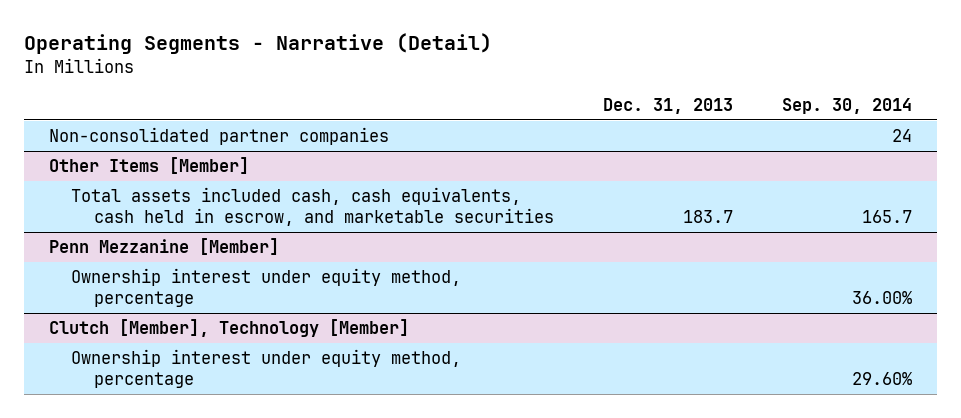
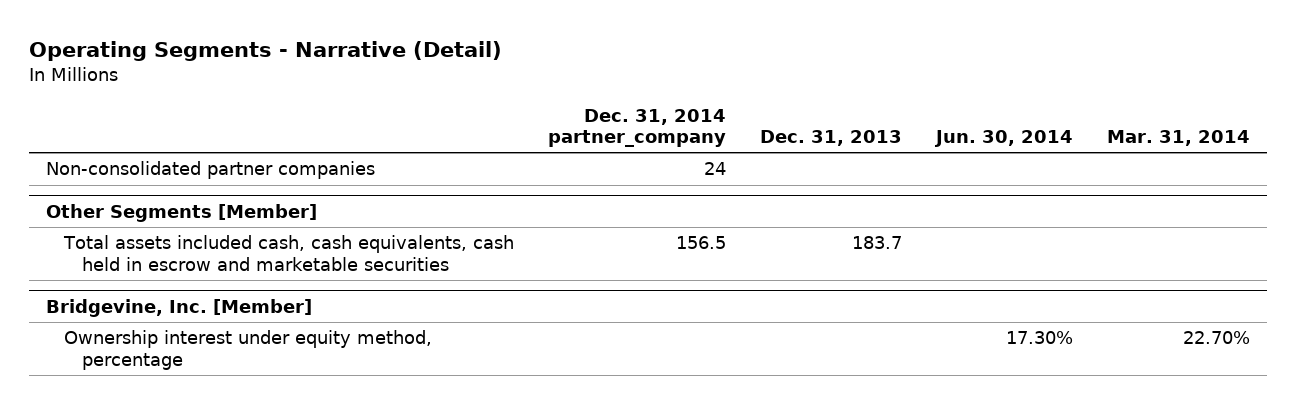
- | Dec. 31, 2013 | Sep. 30, 2014
+ | Dec. 31, 2014 partner_company | Dec. 31, 2013 | Jun. 30, 2014 | Mar. 31, 2014
- Other Items [Member]
- Total assets included cash, cash equivalents, cash held in escrow, and marketable securities | 183.7 | 165.7
- Penn Mezzanine [Member]
- Ownership interest under equity method, percentage | | 36.00%
- Clutch [Member], Technology [Member]
- Ownership interest under equity method, percentage | | 29.60%
+ Other Segments [Member]
+ Total assets included cash, cash equivalents, cash held in escrow and marketable securities | 156.5 | 183.7 | |
+ Bridgevine, Inc. [Member]
+ Ownership interest under equity method, percentage | | | 17.30% | 22.70%

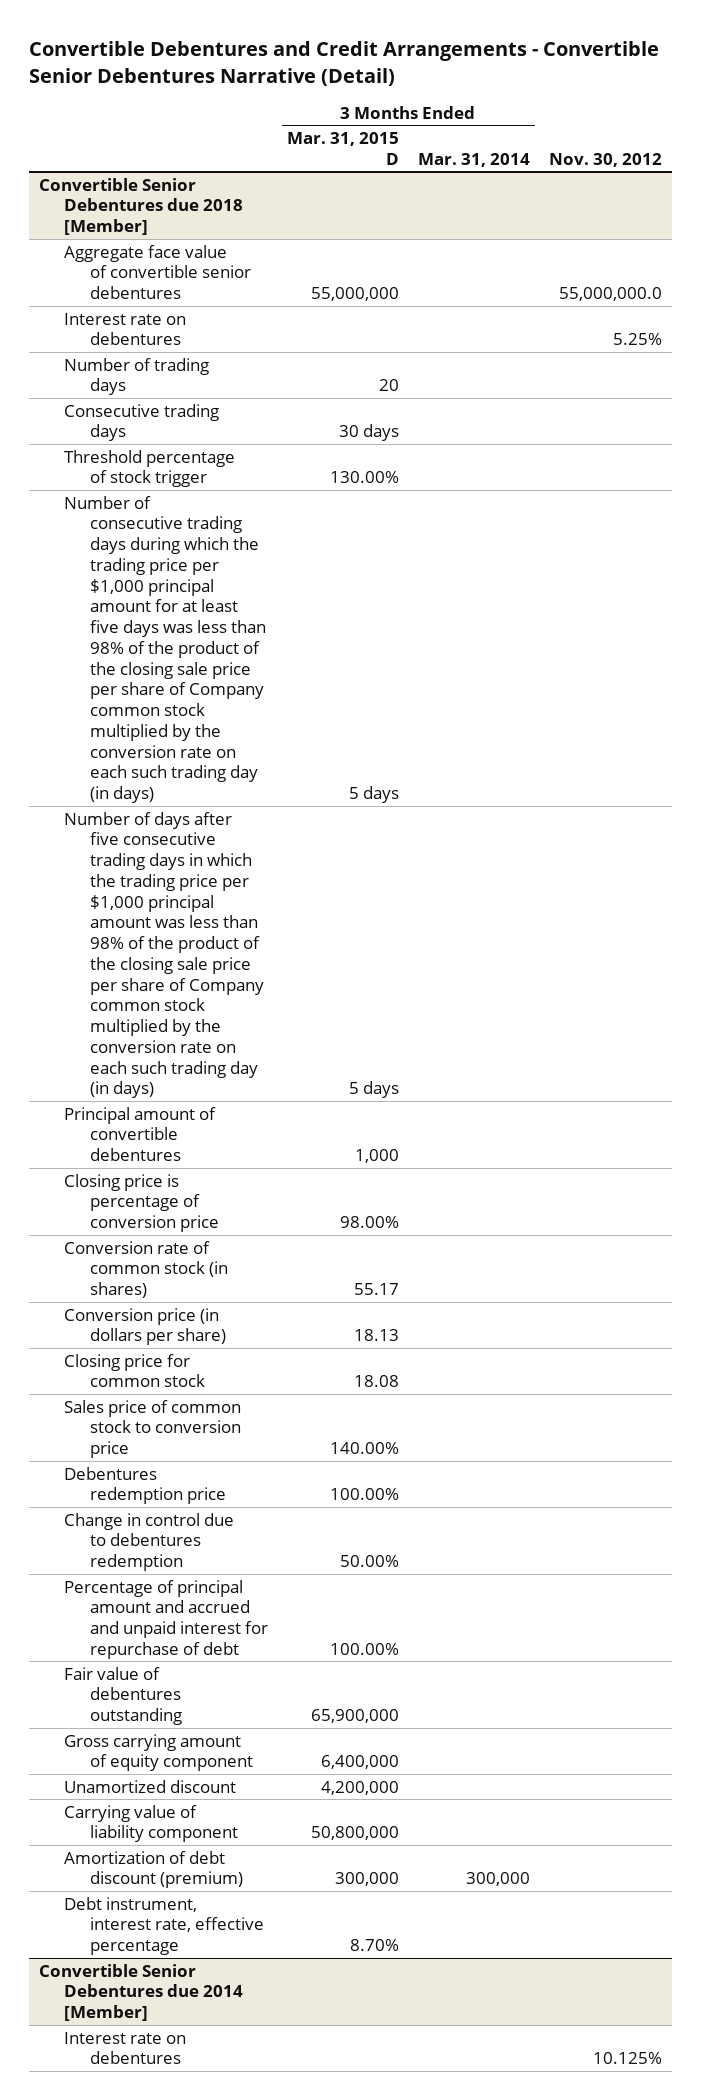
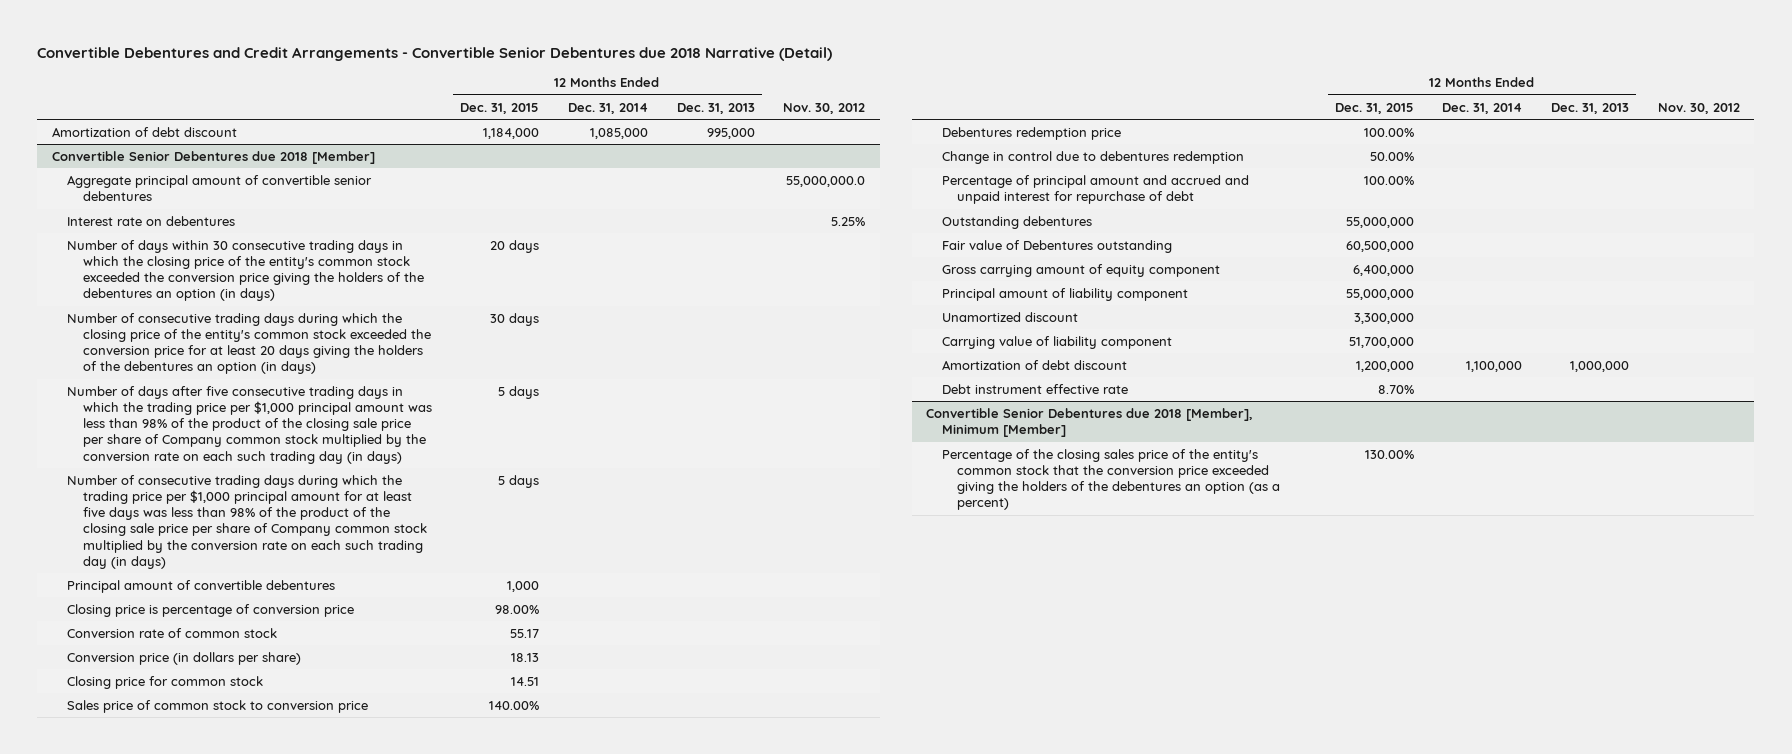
- Convertible Debentures and Credit Arrangements - Convertible Senior Debentures Narrative (Detail)
+ Convertible Debentures and Credit Arrangements - Convertible Senior Debentures due 2018 Narrative (Detail)
- | 3 Months Ended Mar. 31, 2015 D | 3 Months Ended Mar. 31, 2014 | Nov. 30, 2012
+ | 12 Months Ended Dec. 31, 2015 | 12 Months Ended Dec. 31, 2014 | 12 Months Ended Dec. 31, 2013 | Nov. 30, 2012
+ Amortization of debt discount | 1,184,000 | 1,085,000 | 995,000 |
@ Convertible Senior Debentures due 2018 [Member]
- Aggregate face value of convertible senior debentures | 55,000,000 | | 55,000,000.0
+ Aggregate principal amount of convertible senior debentures | | | | 55,000,000.0
- Number of trading days | 20 | |
- Consecutive trading days | 30 days | |
- Threshold percentage of stock trigger | 130.00% | |
+ Number of days within 30 consecutive trading days in which the closing price of the entity's common stock exceeded the conversion price giving the holders of the debentures an option (in days) | 20 days | | |
+ Number of consecutive trading days during which the closing price of the entity's common stock exceeded the conversion price for at least 20 days giving the holders of the debentures an option (in days) | 30 days | | |
moved down: Number of consecutive trading days during which the trading price per $1,000 principal amount for at least five days was less than 98% of the product of the closing sale price per share of Company common stock multiplied by the conversion rate on each such trading day (in days) | 5 days | | |
- Conversion rate of common stock (in shares) | 55.17 | |
+ Conversion rate of common stock | 55.17 | | |
- Fair value of debentures outstanding | 65,900,000 | |
+ Outstanding debentures | 55,000,000 | | |
+ Fair value of Debentures outstanding | 60,500,000 | | |
+ Principal amount of liability component | 55,000,000 | | |
- Amortization of debt discount (premium) | 300,000 | 300,000 |
- Debt instrument, interest rate, effective percentage | 8.70% | |
- Convertible Senior Debentures due 2014 [Member]
- Interest rate on debentures | | | 10.125%
@ Convertible Senior Debentures due 2018 [Member]
+ Amortization of debt discount | 1,200,000 | 1,100,000 | 1,000,000 |
+ Debt instrument effective rate | 8.70% | | |
+ Convertible Senior Debentures due 2018 [Member], Minimum [Member]
+ Percentage of the closing sales price of the entity's common stock that the conversion price exceeded giving the holders of the debentures an option (as a percent) | 130.00% | | |

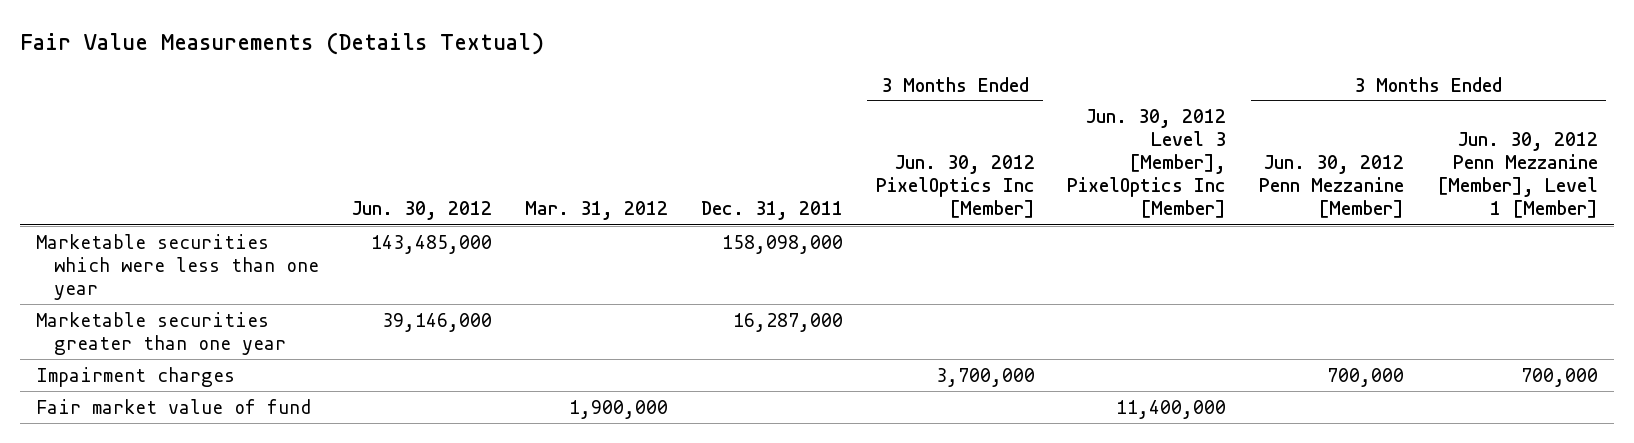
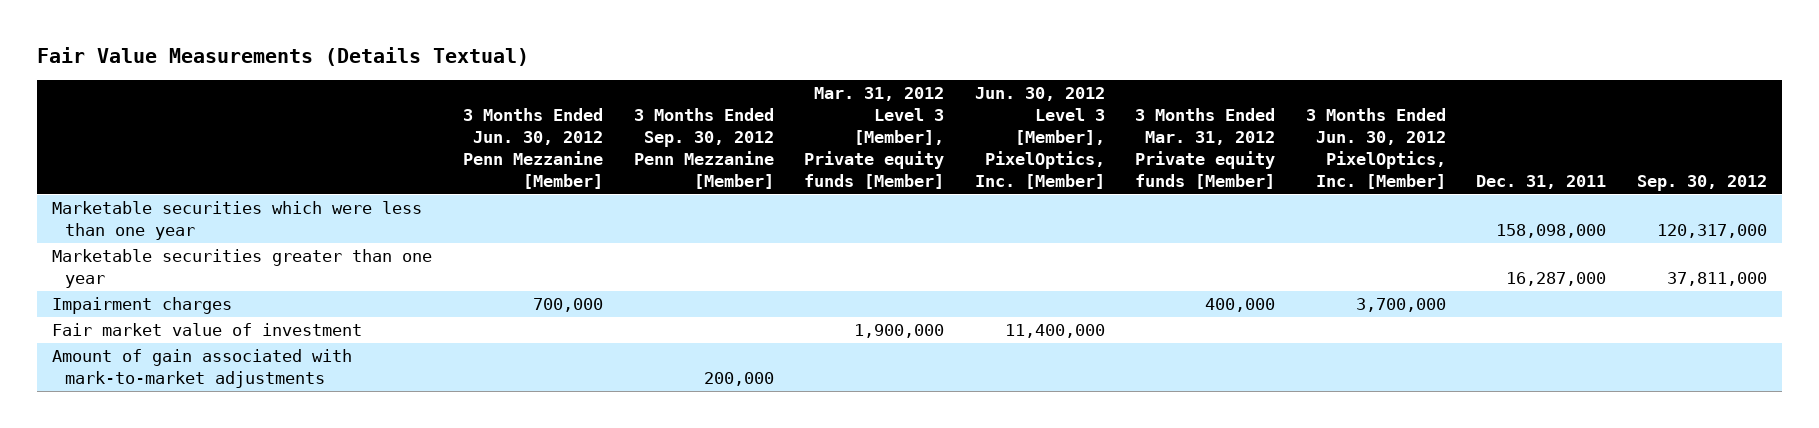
- | Jun. 30, 2012 | Mar. 31, 2012 | Dec. 31, 2011 | 3 Months Ended Jun. 30, 2012 PixelOptics Inc [Member] | Jun. 30, 2012 Level 3 [Member], PixelOptics Inc [Member] | 3 Months Ended Jun. 30, 2012 Penn Mezzanine [Member] | 3 Months Ended Jun. 30, 2012 Penn Mezzanine [Member], Level 1 [Member]
+ | 3 Months Ended Jun. 30, 2012 Penn Mezzanine [Member] | 3 Months Ended Sep. 30, 2012 Penn Mezzanine [Member] | Mar. 31, 2012 Level 3 [Member], Private equity funds [Member] | Jun. 30, 2012 Level 3 [Member], PixelOptics, Inc. [Member] | 3 Months Ended Mar. 31, 2012 Private equity funds [Member] | 3 Months Ended Jun. 30, 2012 PixelOptics, Inc. [Member] | Dec. 31, 2011 | Sep. 30, 2012
- Fair market value of fund | | 1,900,000 | | | 11,400,000 | |
+ Fair market value of investment | | | 1,900,000 | 11,400,000 | | | |
+ Amount of gain associated with mark-to-market adjustments | | 200,000 | | | | | |

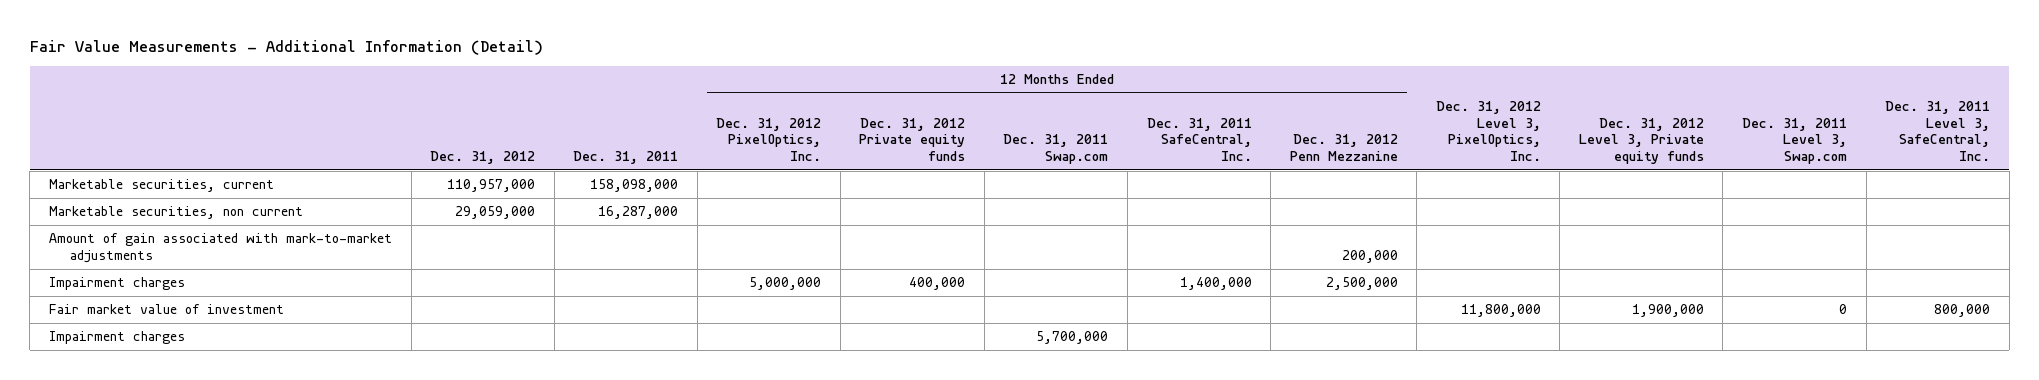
- Fair Value Measurements (Details Textual)
+ Fair Value Measurements - Additional Information (Detail)
- | 3 Months Ended Jun. 30, 2012 Penn Mezzanine [Member] | 3 Months Ended Sep. 30, 2012 Penn Mezzanine [Member] | Mar. 31, 2012 Level 3 [Member], Private equity funds [Member] | Jun. 30, 2012 Level 3 [Member], PixelOptics, Inc. [Member] | 3 Months Ended Mar. 31, 2012 Private equity funds [Member] | 3 Months Ended Jun. 30, 2012 PixelOptics, Inc. [Member] | Dec. 31, 2011 | Sep. 30, 2012
+ | Dec. 31, 2012 | Dec. 31, 2011 | 12 Months Ended Dec. 31, 2012 PixelOptics, Inc. | 12 Months Ended Dec. 31, 2012 Private equity funds | 12 Months Ended Dec. 31, 2011 Swap.com | 12 Months Ended Dec. 31, 2011 SafeCentral, Inc. | 12 Months Ended Dec. 31, 2012 Penn Mezzanine | Dec. 31, 2012 Level 3, PixelOptics, Inc. | Dec. 31, 2012 Level 3, Private equity funds | Dec. 31, 2011 Level 3, Swap.com | Dec. 31, 2011 Level 3, SafeCentral, Inc.
- Marketable securities which were less than one year | | | | | | | 158,098,000 | 120,317,000
- Marketable securities greater than one year | | | | | | | 16,287,000 | 37,811,000
+ Marketable securities, current | 110,957,000 | 158,098,000 | | | | | | | | |
+ Marketable securities, non current | 29,059,000 | 16,287,000 | | | | | | | | |
moved up: Amount of gain associated with mark-to-market adjustments | | | | | | | 200,000 | | | |
+ Impairment charges | | | | | 5,700,000 | | | | | |

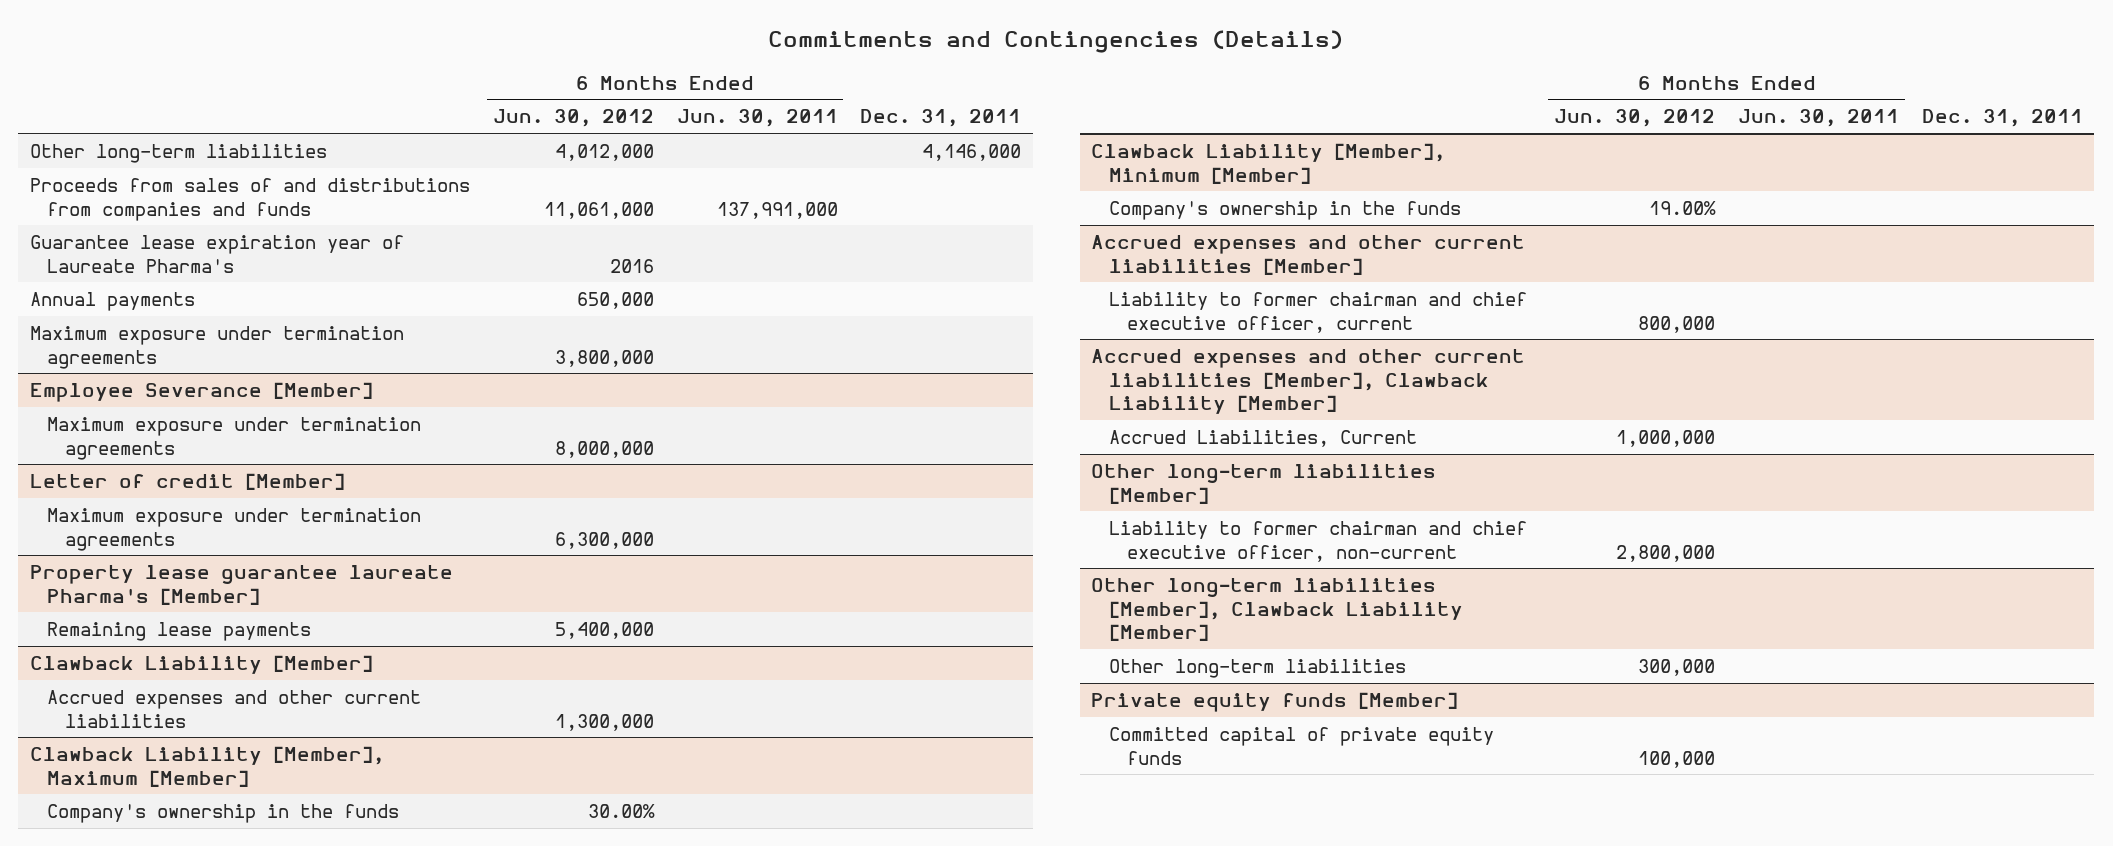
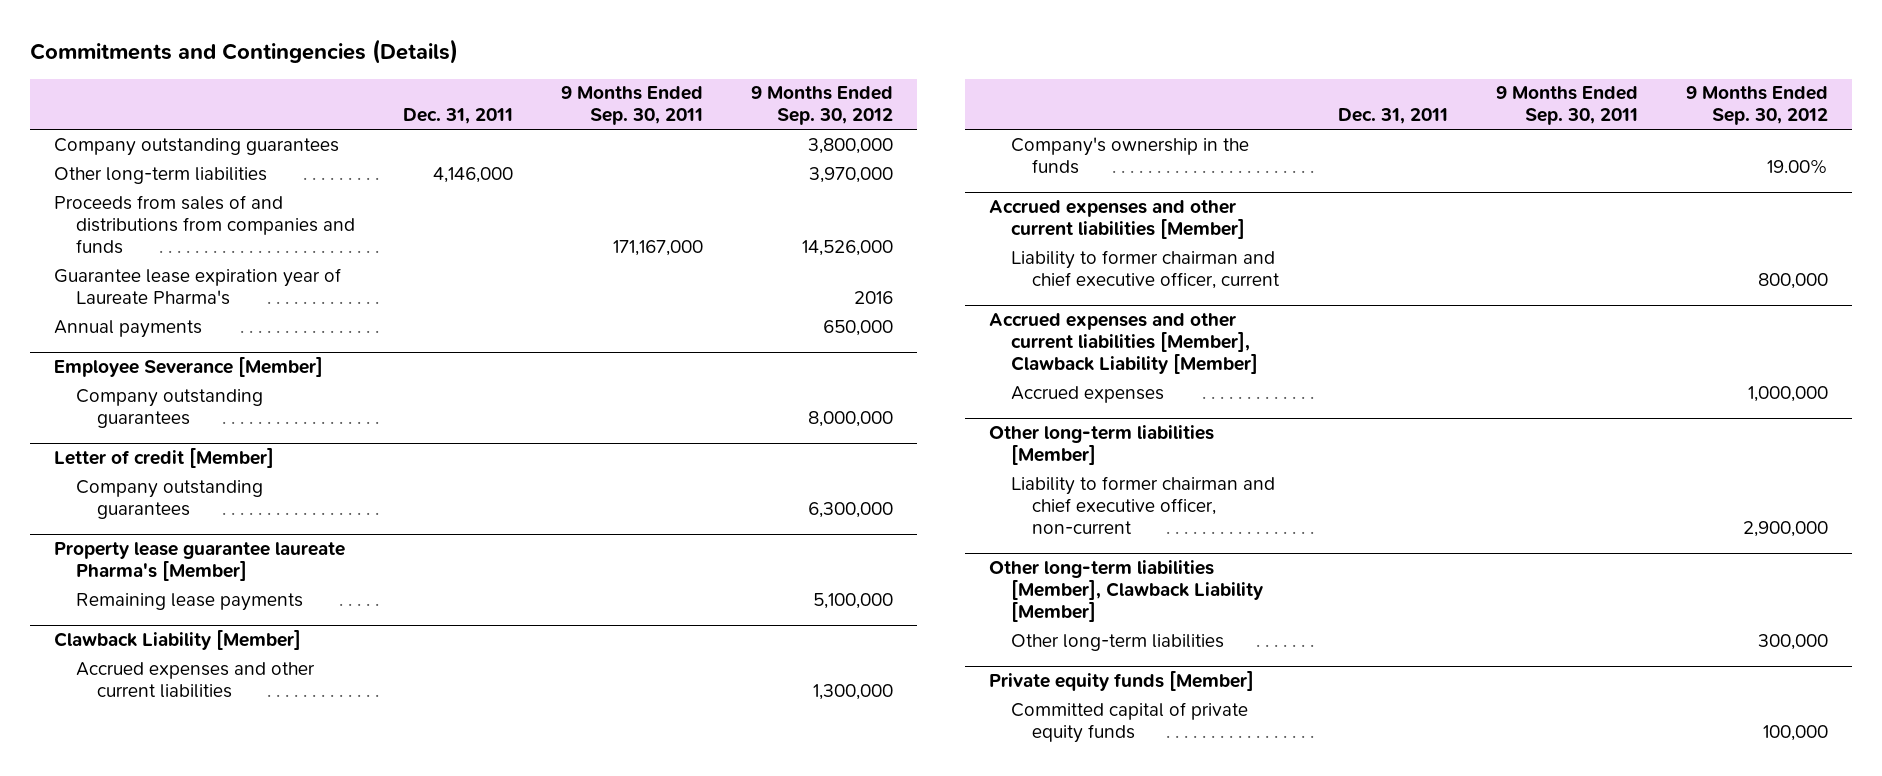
- | 6 Months Ended Jun. 30, 2012 | 6 Months Ended Jun. 30, 2011 | Dec. 31, 2011
+ | Dec. 31, 2011 | 9 Months Ended Sep. 30, 2011 | 9 Months Ended Sep. 30, 2012
+ Company outstanding guarantees | | | 3,800,000
- Maximum exposure under termination agreements | 3,800,000 | |
@ Employee Severance [Member]
- Maximum exposure under termination agreements | 8,000,000 | |
+ Company outstanding guarantees | | | 8,000,000
@ Letter of credit [Member]
- Maximum exposure under termination agreements | 6,300,000 | |
+ Company outstanding guarantees | | | 6,300,000
- Clawback Liability [Member], Maximum [Member]
- Company's ownership in the funds | 30.00% | |
- Clawback Liability [Member], Minimum [Member]
- Company's ownership in the funds | 19.00% | |
@ Clawback Liability [Member]
+ Company's ownership in the funds | | | 19.00%
@ Accrued expenses and other current liabilities [Member], Clawback Liability [Member]
- Accrued Liabilities, Current | 1,000,000 | |
+ Accrued expenses | | | 1,000,000

